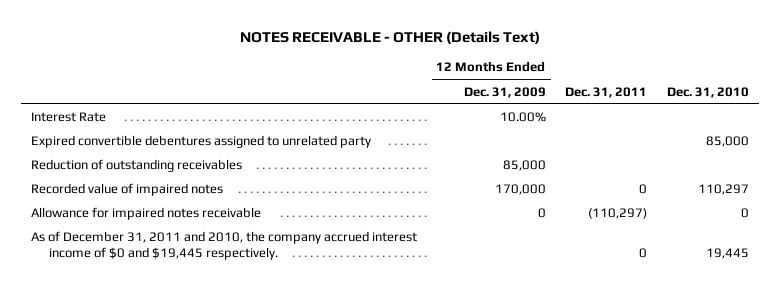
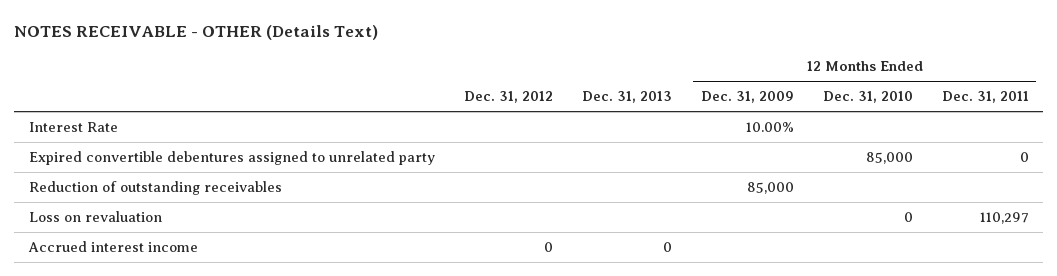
- | 12 Months Ended Dec. 31, 2009 | Dec. 31, 2011 | Dec. 31, 2010
+ | Dec. 31, 2012 | Dec. 31, 2013 | 12 Months Ended Dec. 31, 2009 | 12 Months Ended Dec. 31, 2010 | 12 Months Ended Dec. 31, 2011
- Recorded value of impaired notes | 170,000 | 0 | 110,297
- Allowance for impaired notes receivable | 0 | (110,297) | 0
- As of December 31, 2011 and 2010, the company accrued interest income of $0 and $19,445 respectively. | | 0 | 19,445
+ Loss on revaluation | | | | 0 | 110,297
+ Accrued interest income | 0 | 0 | | |

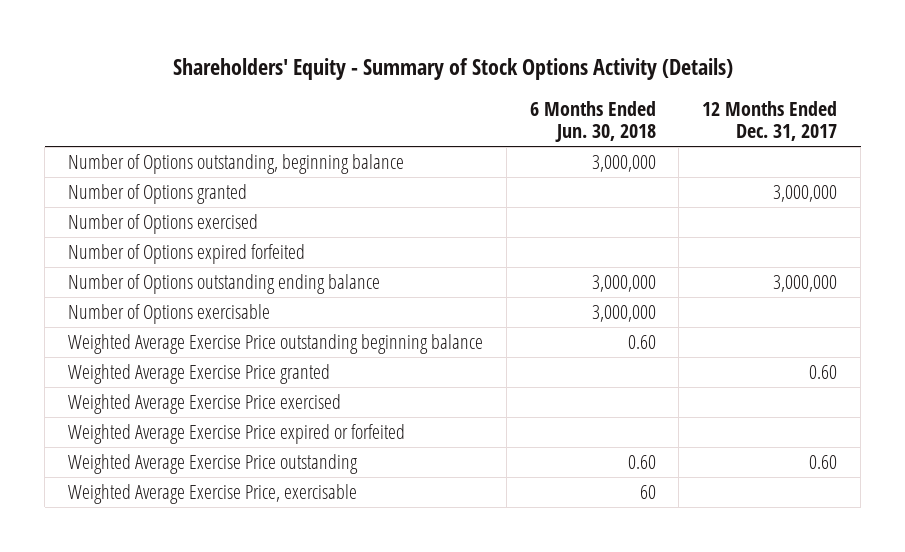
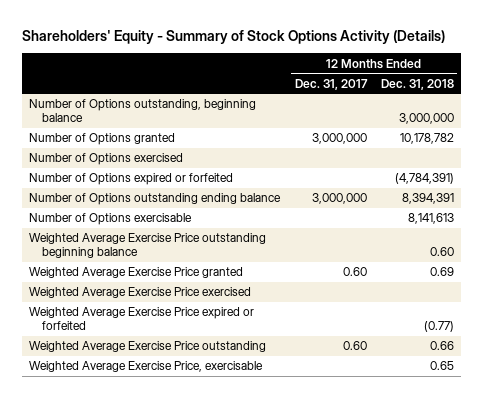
- | 6 Months Ended Jun. 30, 2018 | 12 Months Ended Dec. 31, 2017
+ | 12 Months Ended Dec. 31, 2017 | 12 Months Ended Dec. 31, 2018
- Number of Options expired forfeited
+ Number of Options expired or forfeited | | (4,784,391)

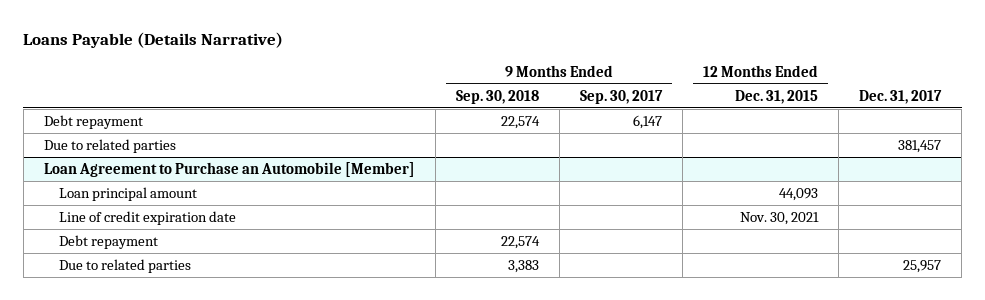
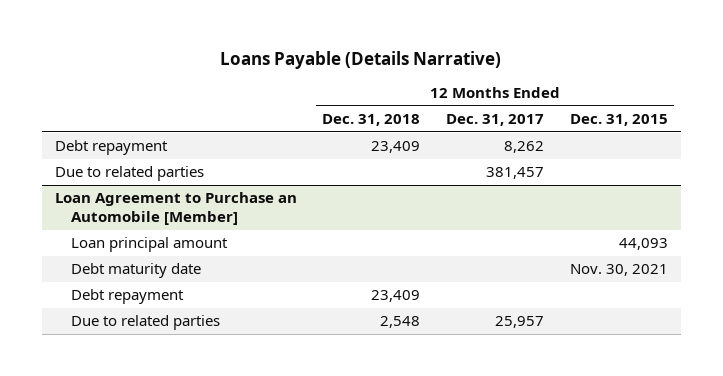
- | 9 Months Ended Sep. 30, 2018 | 9 Months Ended Sep. 30, 2017 | 12 Months Ended Dec. 31, 2015 | Dec. 31, 2017
+ | 12 Months Ended Dec. 31, 2018 | 12 Months Ended Dec. 31, 2017 | 12 Months Ended Dec. 31, 2015
@ Loan Agreement to Purchase an Automobile [Member]
- Line of credit expiration date | | | Nov. 30, 2021 |
+ Debt maturity date | | | Nov. 30, 2021

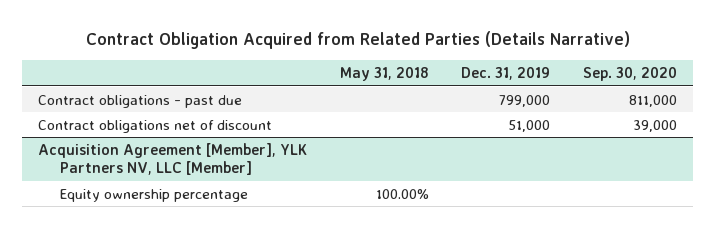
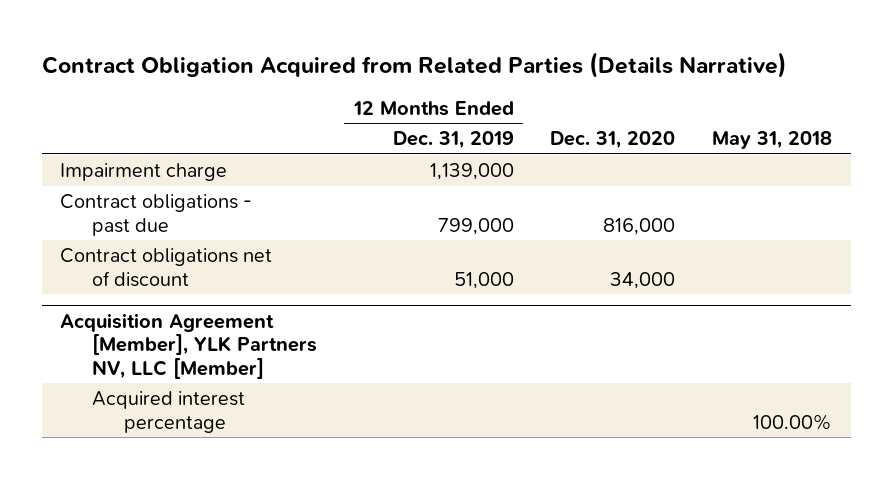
- | May 31, 2018 | Dec. 31, 2019 | Sep. 30, 2020
+ | 12 Months Ended Dec. 31, 2019 | Dec. 31, 2020 | May 31, 2018
+ Impairment charge | 1,139,000 | |
@ Acquisition Agreement [Member], YLK Partners NV, LLC [Member]
- Equity ownership percentage | 100.00% | |
+ Acquired interest percentage | | | 100.00%

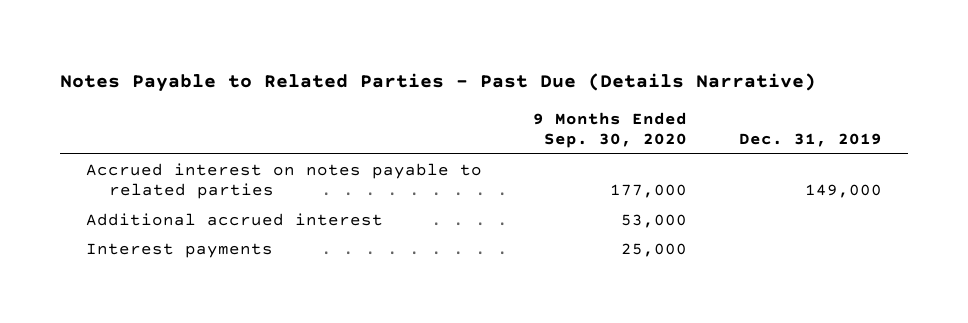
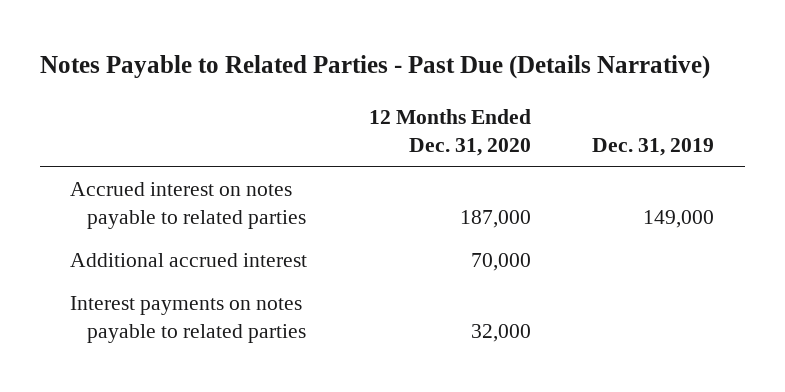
- | 9 Months Ended Sep. 30, 2020 | Dec. 31, 2019
+ | 12 Months Ended Dec. 31, 2020 | Dec. 31, 2019
- Interest payments | 25,000 |
+ Interest payments on notes payable to related parties | 32,000 |

